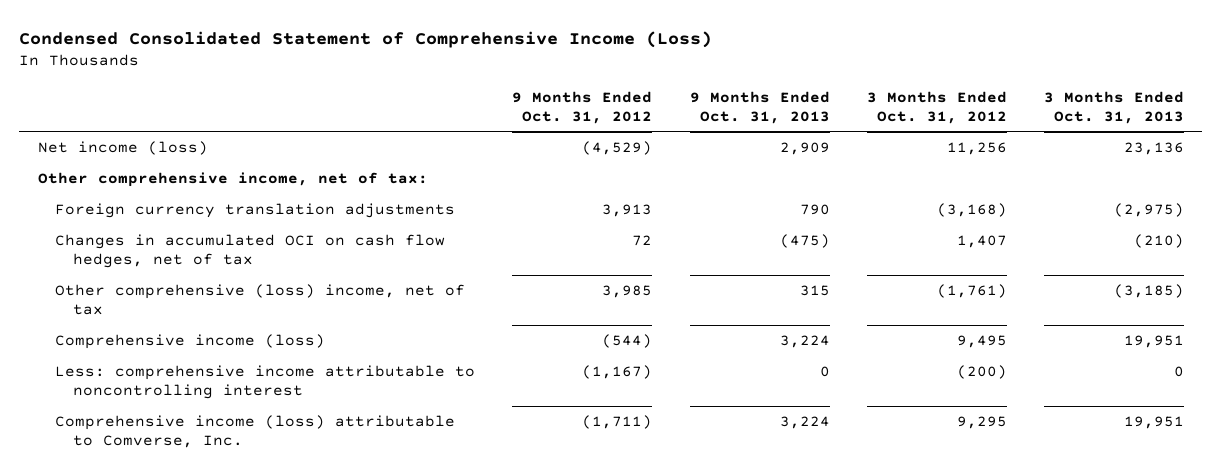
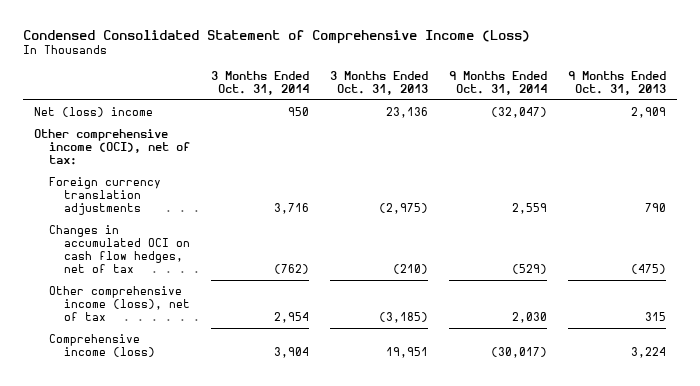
- | 9 Months Ended Oct. 31, 2012 | 9 Months Ended Oct. 31, 2013 | 3 Months Ended Oct. 31, 2012 | 3 Months Ended Oct. 31, 2013
+ | 3 Months Ended Oct. 31, 2014 | 3 Months Ended Oct. 31, 2013 | 9 Months Ended Oct. 31, 2014 | 9 Months Ended Oct. 31, 2013
- Net income (loss) | (4,529) | 2,909 | 11,256 | 23,136
- Other comprehensive income, net of tax:
+ Net (loss) income | 950 | 23,136 | (32,047) | 2,909
+ Other comprehensive income (OCI), net of tax:
- Other comprehensive (loss) income, net of tax | 3,985 | 315 | (1,761) | (3,185)
+ Other comprehensive income (loss), net of tax | 2,954 | (3,185) | 2,030 | 315
- Less: comprehensive income attributable to noncontrolling interest | (1,167) | 0 | (200) | 0
- Comprehensive income (loss) attributable to Comverse, Inc. | (1,711) | 3,224 | 9,295 | 19,951

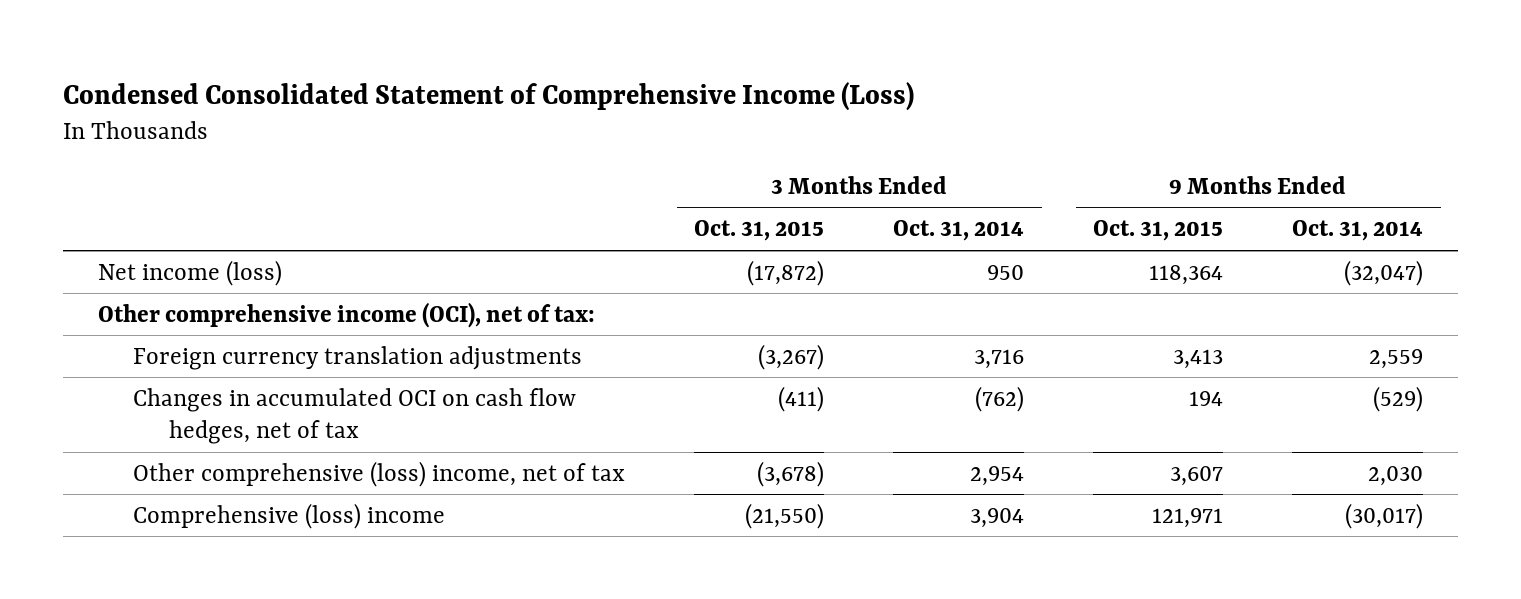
- | 3 Months Ended Oct. 31, 2014 | 3 Months Ended Oct. 31, 2013 | 9 Months Ended Oct. 31, 2014 | 9 Months Ended Oct. 31, 2013
+ | 3 Months Ended Oct. 31, 2015 | 3 Months Ended Oct. 31, 2014 | 9 Months Ended Oct. 31, 2015 | 9 Months Ended Oct. 31, 2014
- Net (loss) income | 950 | 23,136 | (32,047) | 2,909
+ Net income (loss) | (17,872) | 950 | 118,364 | (32,047)
- Other comprehensive income (loss), net of tax | 2,954 | (3,185) | 2,030 | 315
- Comprehensive income (loss) | 3,904 | 19,951 | (30,017) | 3,224
+ Other comprehensive (loss) income, net of tax | (3,678) | 2,954 | 3,607 | 2,030
+ Comprehensive (loss) income | (21,550) | 3,904 | 121,971 | (30,017)

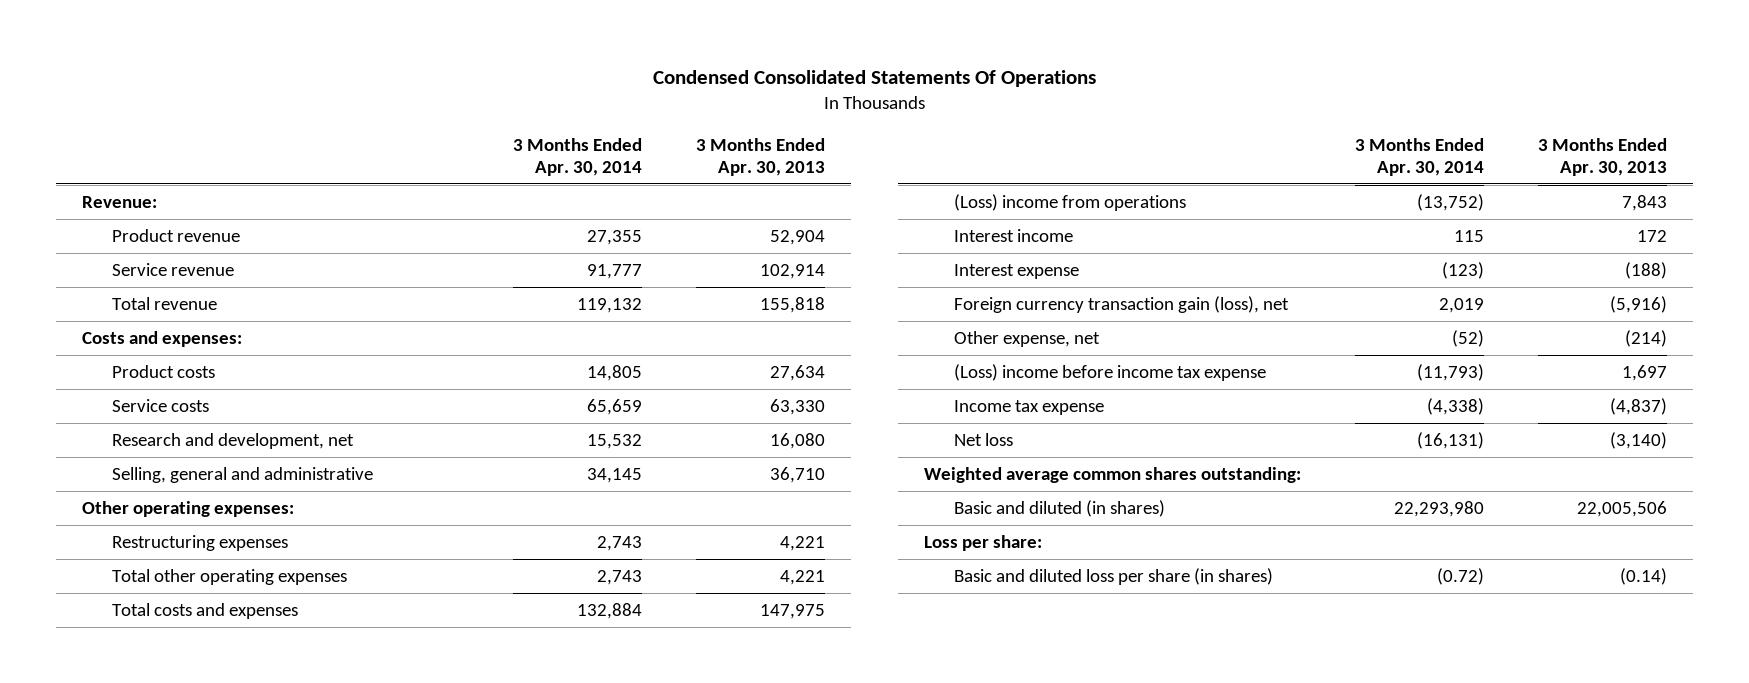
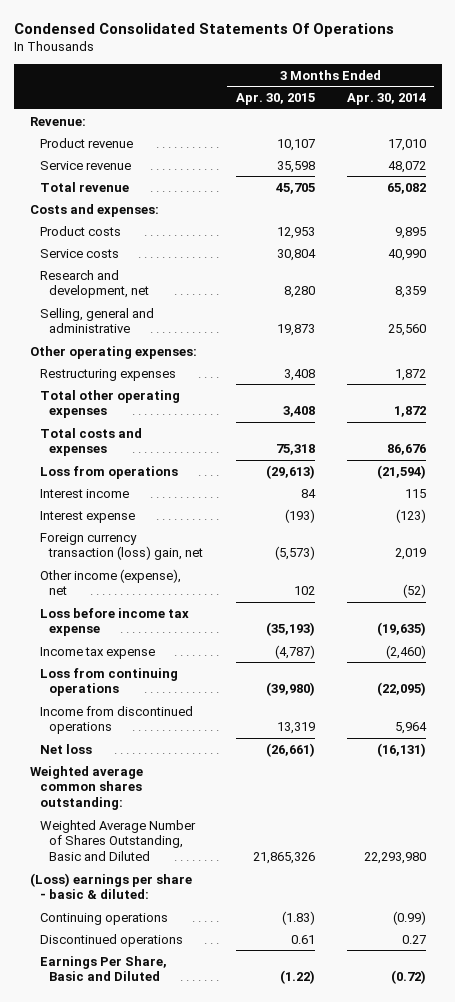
- | 3 Months Ended Apr. 30, 2014 | 3 Months Ended Apr. 30, 2013
+ | 3 Months Ended Apr. 30, 2015 | 3 Months Ended Apr. 30, 2014
- Product revenue | 27,355 | 52,904
- Service revenue | 91,777 | 102,914
- Total revenue | 119,132 | 155,818
+ Product revenue | 10,107 | 17,010
+ Service revenue | 35,598 | 48,072
+ Total revenue | 45,705 | 65,082
- Product costs | 14,805 | 27,634
- Service costs | 65,659 | 63,330
- Research and development, net | 15,532 | 16,080
- Selling, general and administrative | 34,145 | 36,710
+ Product costs | 12,953 | 9,895
+ Service costs | 30,804 | 40,990
+ Research and development, net | 8,280 | 8,359
+ Selling, general and administrative | 19,873 | 25,560
- Restructuring expenses | 2,743 | 4,221
- Total other operating expenses | 2,743 | 4,221
- Total costs and expenses | 132,884 | 147,975
- (Loss) income from operations | (13,752) | 7,843
+ Restructuring expenses | 3,408 | 1,872
+ Total other operating expenses | 3,408 | 1,872
+ Total costs and expenses | 75,318 | 86,676
+ Loss from operations | (29,613) | (21,594)
- Foreign currency transaction gain (loss), net | 2,019 | (5,916)
- Other expense, net | (52) | (214)
- (Loss) income before income tax expense | (11,793) | 1,697
- Income tax expense | (4,338) | (4,837)
+ Foreign currency transaction (loss) gain, net | (5,573) | 2,019
+ Other income (expense), net | 102 | (52)
+ Loss before income tax expense | (35,193) | (19,635)
+ Income tax expense | (4,787) | (2,460)
+ Loss from continuing operations | (39,980) | (22,095)
+ Income from discontinued operations | 13,319 | 5,964
- Basic and diluted (in shares) | 22,293,980 | 22,005,506
- Loss per share:
- Basic and diluted loss per share (in shares) | (0.72) | (0.14)
+ Weighted Average Number of Shares Outstanding, Basic and Diluted | 21,865,326 | 22,293,980
+ (Loss) earnings per share - basic & diluted:
+ Continuing operations | (1.83) | (0.99)
+ Discontinued operations | 0.61 | 0.27
+ Earnings Per Share, Basic and Diluted | (1.22) | (0.72)

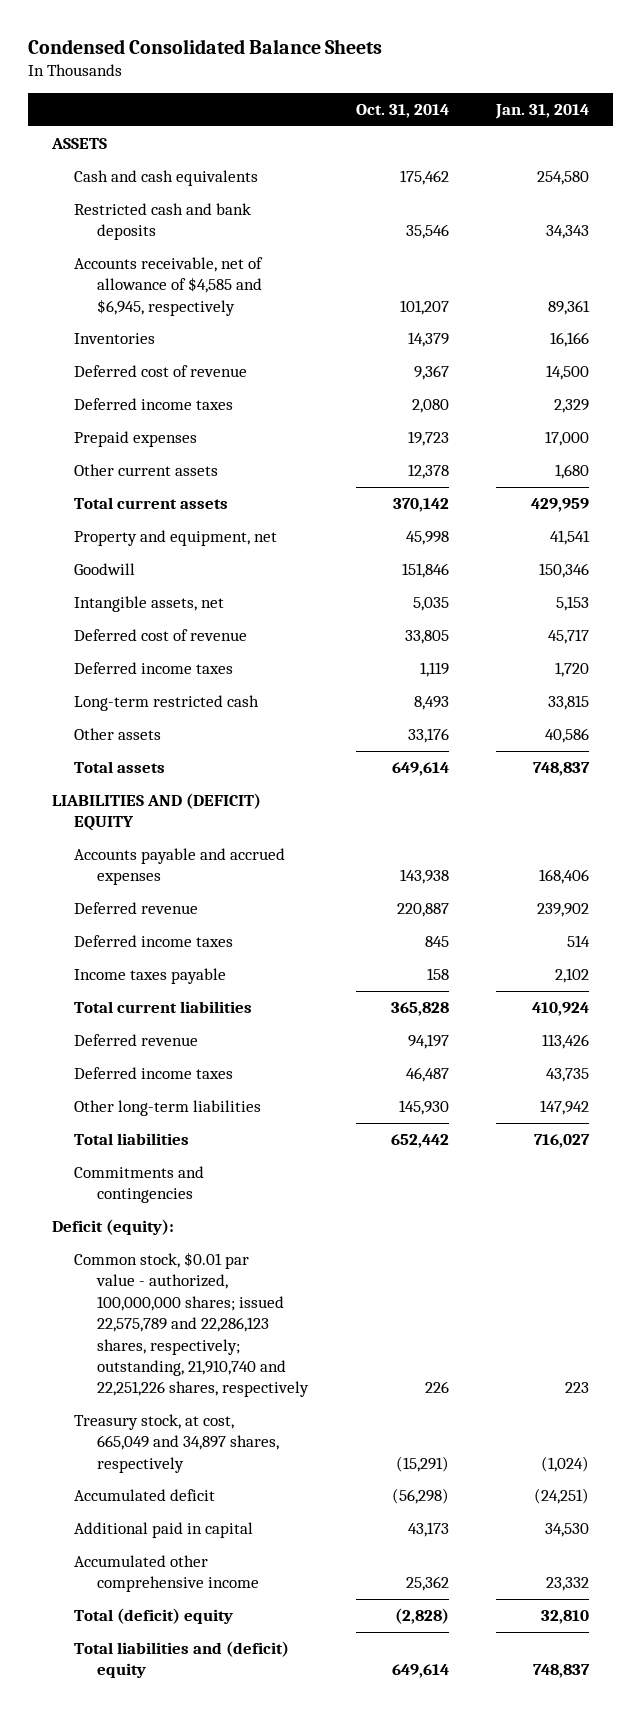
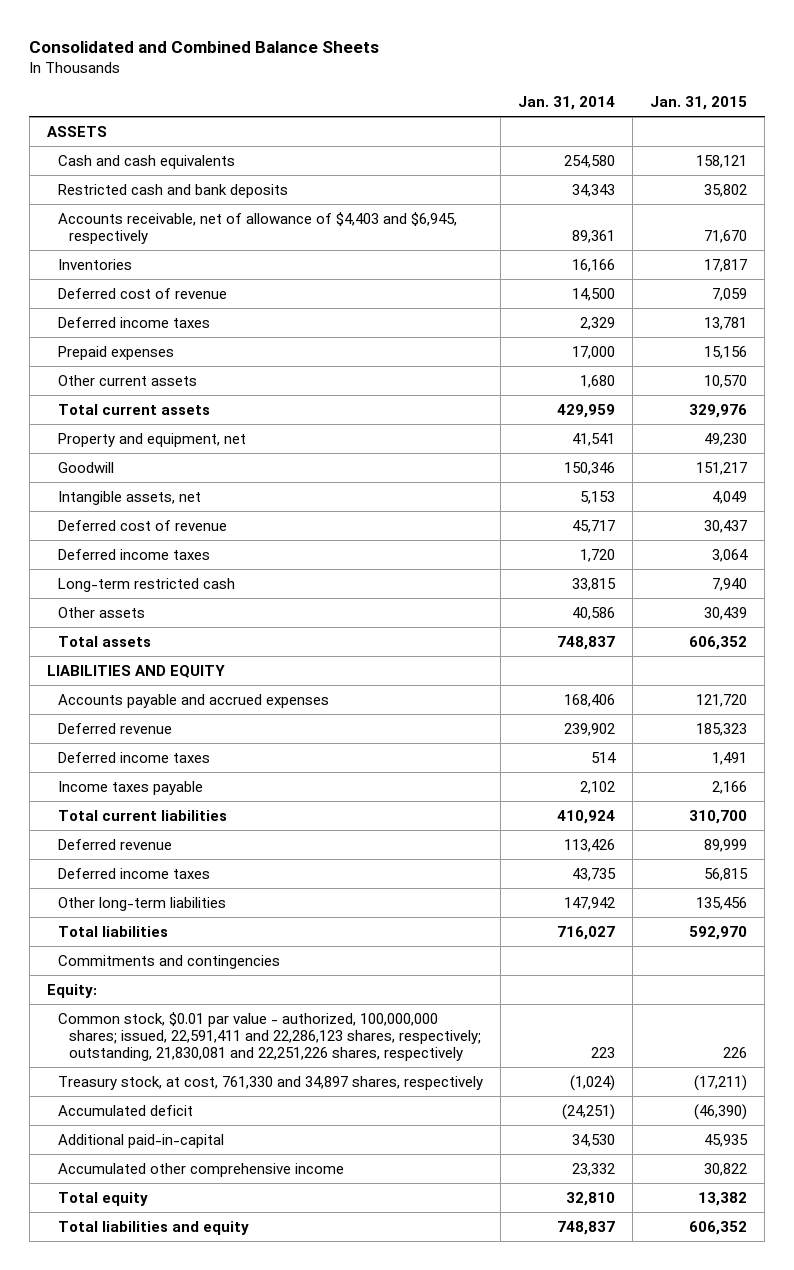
- Condensed Consolidated Balance Sheets
+ Consolidated and Combined Balance Sheets
- | Oct. 31, 2014 | Jan. 31, 2014
+ | Jan. 31, 2014 | Jan. 31, 2015
- Accounts receivable, net of allowance of $4,585 and $6,945, respectively | 101,207 | 89,361
+ Accounts receivable, net of allowance of $4,403 and $6,945, respectively | 89,361 | 71,670
- LIABILITIES AND (DEFICIT) EQUITY
+ LIABILITIES AND EQUITY
- Deficit (equity):
- Common stock, $0.01 par value - authorized, 100,000,000 shares; issued 22,575,789 and 22,286,123 shares, respectively; outstanding, 21,910,740 and 22,251,226 shares, respectively | 226 | 223
- Treasury stock, at cost, 665,049 and 34,897 shares, respectively | (15,291) | (1,024)
+ Equity:
+ Common stock, $0.01 par value - authorized, 100,000,000 shares; issued, 22,591,411 and 22,286,123 shares, respectively; outstanding, 21,830,081 and 22,251,226 shares, respectively | 223 | 226
+ Treasury stock, at cost, 761,330 and 34,897 shares, respectively | (1,024) | (17,211)
- Additional paid in capital | 43,173 | 34,530
+ Additional paid-in-capital | 34,530 | 45,935
- Total (deficit) equity | (2,828) | 32,810
- Total liabilities and (deficit) equity | 649,614 | 748,837
+ Total equity | 32,810 | 13,382
+ Total liabilities and equity | 748,837 | 606,352

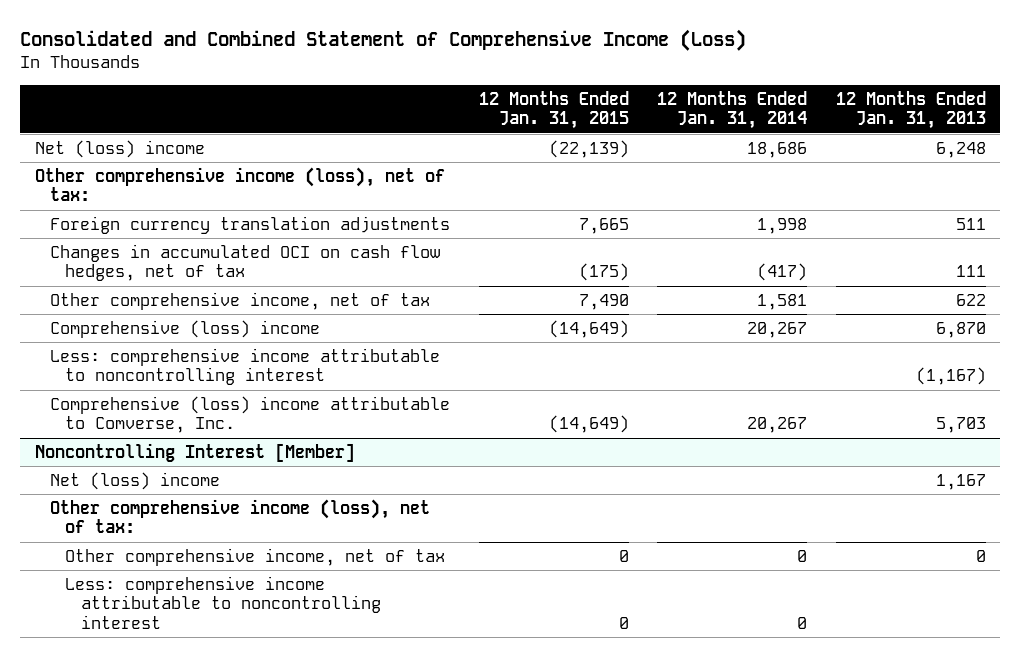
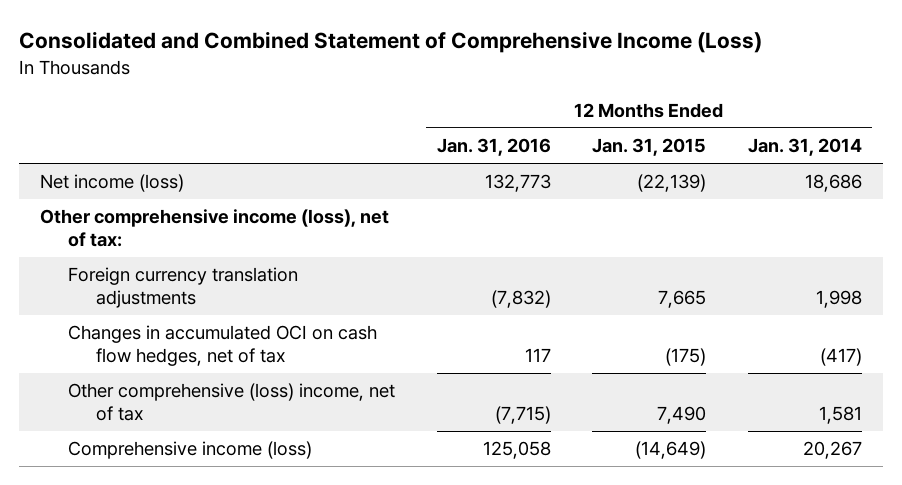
- | 12 Months Ended Jan. 31, 2015 | 12 Months Ended Jan. 31, 2014 | 12 Months Ended Jan. 31, 2013
+ | 12 Months Ended Jan. 31, 2016 | 12 Months Ended Jan. 31, 2015 | 12 Months Ended Jan. 31, 2014
- Net (loss) income | (22,139) | 18,686 | 6,248
+ Net income (loss) | 132,773 | (22,139) | 18,686
- Other comprehensive income, net of tax | 7,490 | 1,581 | 622
- Comprehensive (loss) income | (14,649) | 20,267 | 6,870
- Less: comprehensive income attributable to noncontrolling interest | | | (1,167)
- Comprehensive (loss) income attributable to Comverse, Inc. | (14,649) | 20,267 | 5,703
- Noncontrolling Interest [Member]
- Net (loss) income | | | 1,167
- Other comprehensive income (loss), net of tax:
- Other comprehensive income, net of tax | 0 | 0 | 0
- Less: comprehensive income attributable to noncontrolling interest | 0 | 0 |
+ Other comprehensive (loss) income, net of tax | (7,715) | 7,490 | 1,581
+ Comprehensive income (loss) | 125,058 | (14,649) | 20,267

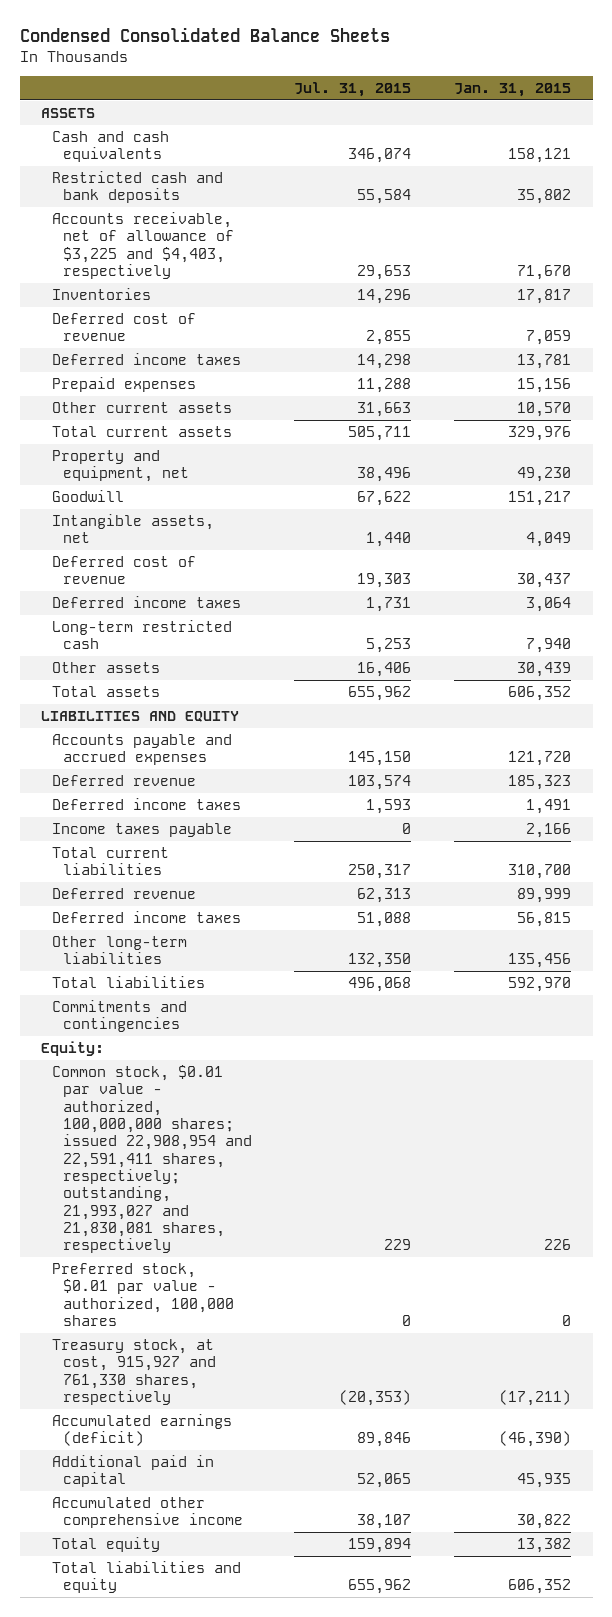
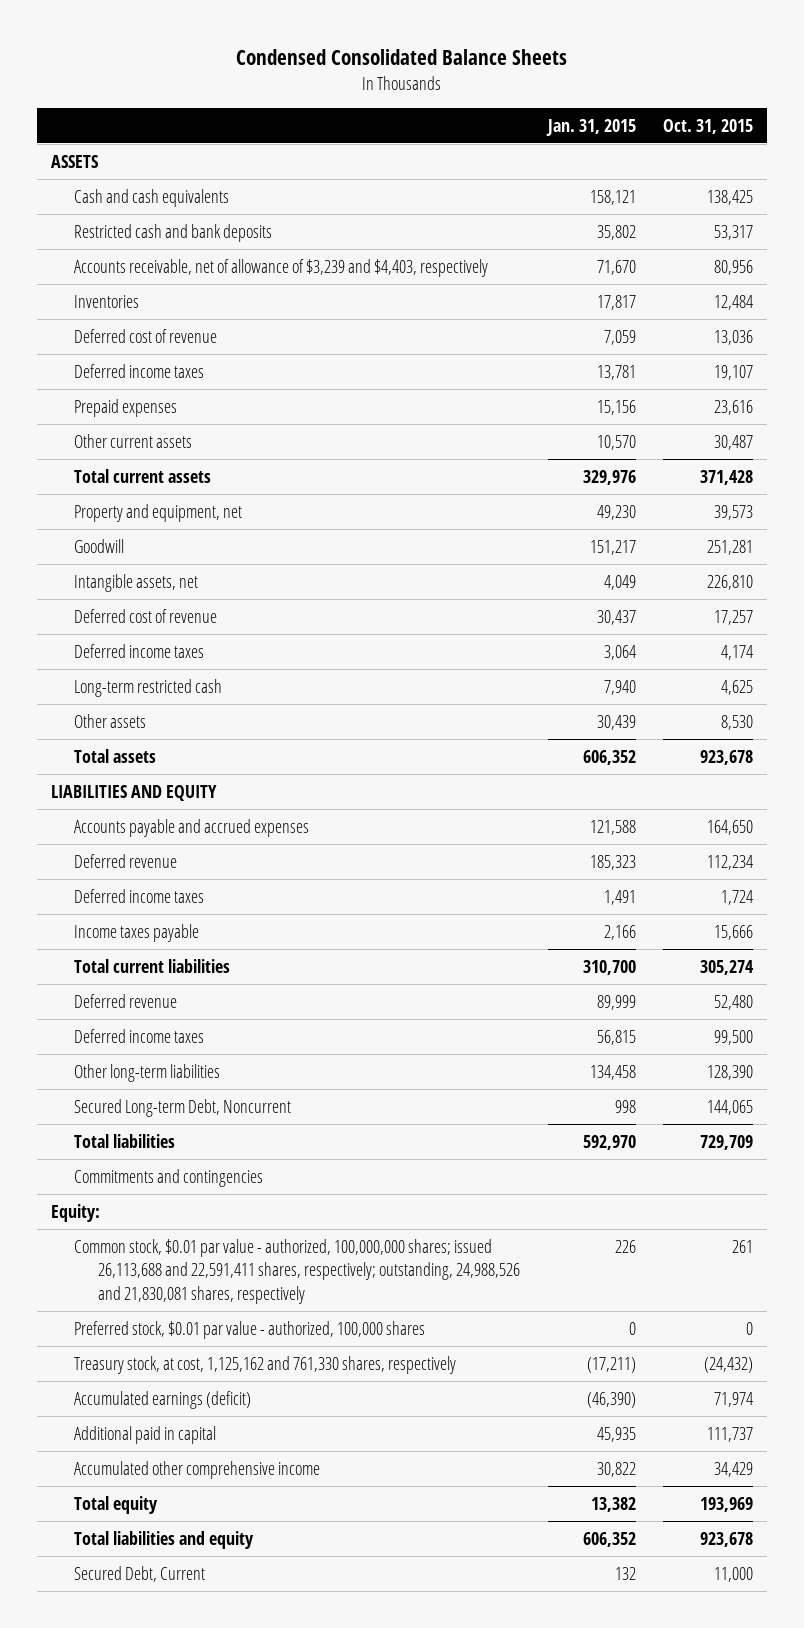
- | Jul. 31, 2015 | Jan. 31, 2015
+ | Jan. 31, 2015 | Oct. 31, 2015
- Accounts receivable, net of allowance of $3,225 and $4,403, respectively | 29,653 | 71,670
+ Accounts receivable, net of allowance of $3,239 and $4,403, respectively | 71,670 | 80,956
- Accounts payable and accrued expenses | 145,150 | 121,720
+ Accounts payable and accrued expenses | 121,588 | 164,650
- Other long-term liabilities | 132,350 | 135,456
+ Other long-term liabilities | 134,458 | 128,390
+ Secured Long-term Debt, Noncurrent | 998 | 144,065
- Common stock, $0.01 par value - authorized, 100,000,000 shares; issued 22,908,954 and 22,591,411 shares, respectively; outstanding, 21,993,027 and 21,830,081 shares, respectively | 229 | 226
+ Common stock, $0.01 par value - authorized, 100,000,000 shares; issued 26,113,688 and 22,591,411 shares, respectively; outstanding, 24,988,526 and 21,830,081 shares, respectively | 226 | 261
- Treasury stock, at cost, 915,927 and 761,330 shares, respectively | (20,353) | (17,211)
+ Treasury stock, at cost, 1,125,162 and 761,330 shares, respectively | (17,211) | (24,432)
+ Secured Debt, Current | 132 | 11,000

